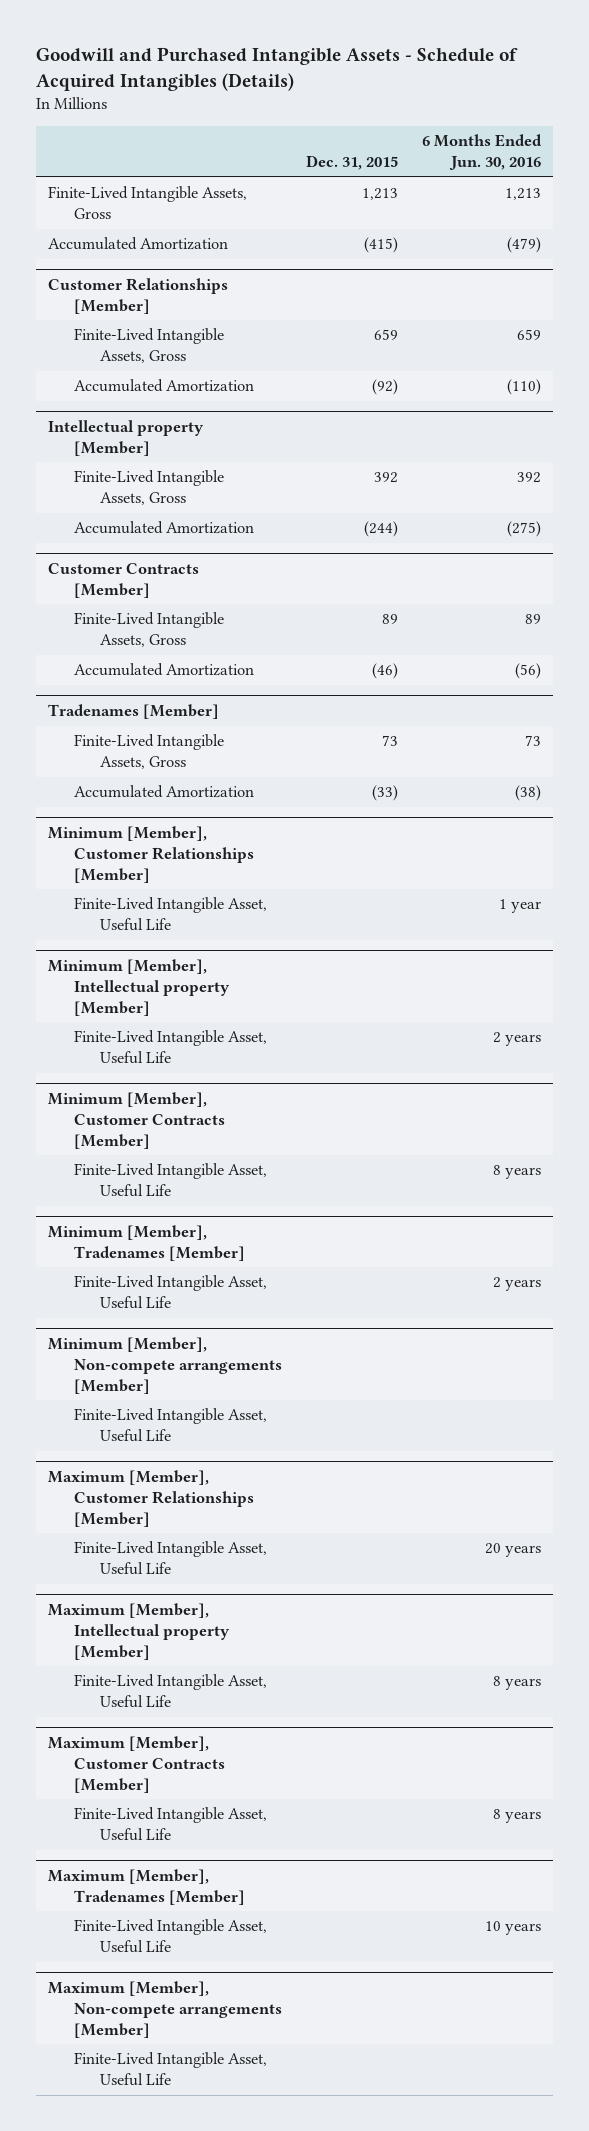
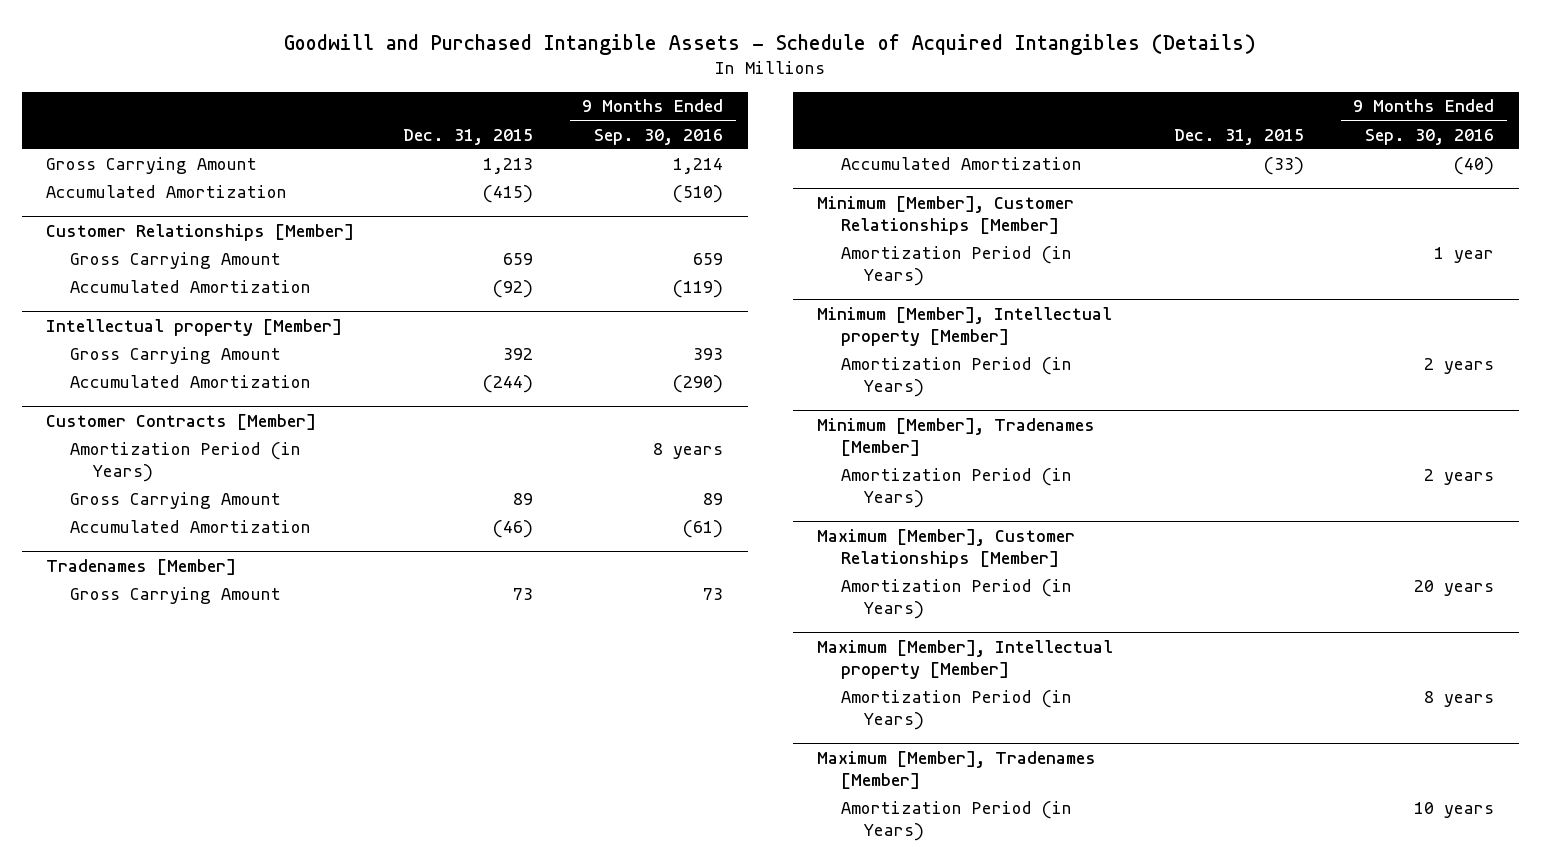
- | Dec. 31, 2015 | 6 Months Ended Jun. 30, 2016
+ | Dec. 31, 2015 | 9 Months Ended Sep. 30, 2016
- Finite-Lived Intangible Assets, Gross | 1,213 | 1,213
+ Gross Carrying Amount | 1,213 | 1,214
@ Customer Relationships [Member]
- Finite-Lived Intangible Assets, Gross | 659 | 659
+ Gross Carrying Amount | 659 | 659
@ Intellectual property [Member]
- Finite-Lived Intangible Assets, Gross | 392 | 392
+ Gross Carrying Amount | 392 | 393
@ Customer Contracts [Member]
- Finite-Lived Intangible Assets, Gross | 89 | 89
+ Amortization Period (in Years) | | 8 years
+ Gross Carrying Amount | 89 | 89
@ Tradenames [Member]
- Finite-Lived Intangible Assets, Gross | 73 | 73
+ Gross Carrying Amount | 73 | 73
@ Minimum [Member], Customer Relationships [Member]
- Finite-Lived Intangible Asset, Useful Life | | 1 year
+ Amortization Period (in Years) | | 1 year
@ Minimum [Member], Intellectual property [Member]
- Finite-Lived Intangible Asset, Useful Life | | 2 years
- Minimum [Member], Customer Contracts [Member]
- Finite-Lived Intangible Asset, Useful Life | | 8 years
@ Minimum [Member], Intellectual property [Member]
+ Amortization Period (in Years) | | 2 years
@ Minimum [Member], Tradenames [Member]
- Finite-Lived Intangible Asset, Useful Life | | 2 years
- Minimum [Member], Non-compete arrangements [Member]
- Finite-Lived Intangible Asset, Useful Life
@ Minimum [Member], Tradenames [Member]
+ Amortization Period (in Years) | | 2 years
@ Maximum [Member], Customer Relationships [Member]
- Finite-Lived Intangible Asset, Useful Life | | 20 years
+ Amortization Period (in Years) | | 20 years
@ Maximum [Member], Intellectual property [Member]
- Finite-Lived Intangible Asset, Useful Life | | 8 years
- Maximum [Member], Customer Contracts [Member]
- Finite-Lived Intangible Asset, Useful Life | | 8 years
@ Maximum [Member], Intellectual property [Member]
+ Amortization Period (in Years) | | 8 years
@ Maximum [Member], Tradenames [Member]
- Finite-Lived Intangible Asset, Useful Life | | 10 years
- Maximum [Member], Non-compete arrangements [Member]
- Finite-Lived Intangible Asset, Useful Life
@ Maximum [Member], Tradenames [Member]
+ Amortization Period (in Years) | | 10 years

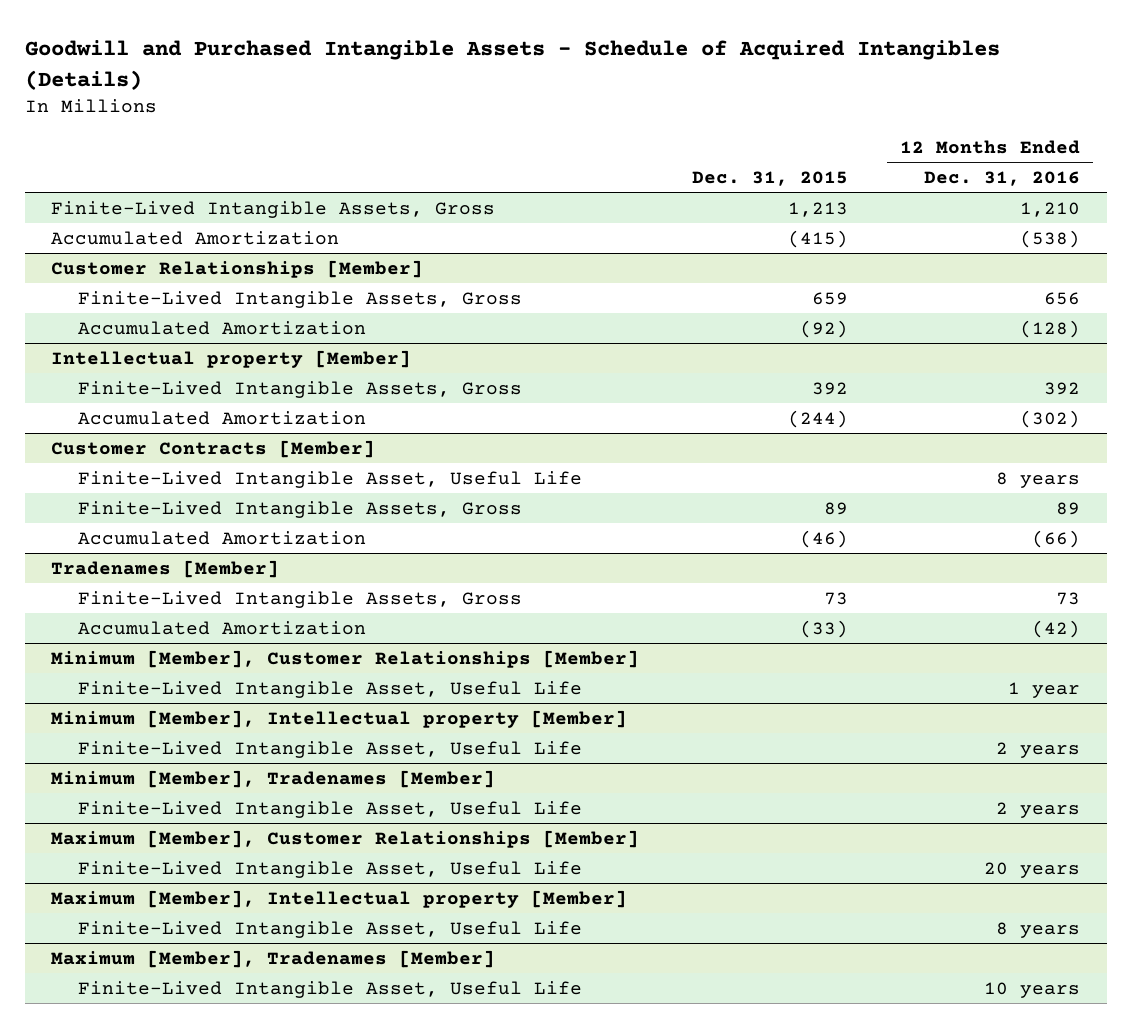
- | Dec. 31, 2015 | 9 Months Ended Sep. 30, 2016
+ | Dec. 31, 2015 | 12 Months Ended Dec. 31, 2016
- Gross Carrying Amount | 1,213 | 1,214
+ Finite-Lived Intangible Assets, Gross | 1,213 | 1,210
@ Customer Relationships [Member]
- Gross Carrying Amount | 659 | 659
+ Finite-Lived Intangible Assets, Gross | 659 | 656
@ Intellectual property [Member]
- Gross Carrying Amount | 392 | 393
+ Finite-Lived Intangible Assets, Gross | 392 | 392
@ Customer Contracts [Member]
- Amortization Period (in Years) | | 8 years
- Gross Carrying Amount | 89 | 89
+ Finite-Lived Intangible Asset, Useful Life | | 8 years
+ Finite-Lived Intangible Assets, Gross | 89 | 89
@ Tradenames [Member]
- Gross Carrying Amount | 73 | 73
+ Finite-Lived Intangible Assets, Gross | 73 | 73
@ Minimum [Member], Customer Relationships [Member]
- Amortization Period (in Years) | | 1 year
+ Finite-Lived Intangible Asset, Useful Life | | 1 year
@ Minimum [Member], Intellectual property [Member]
- Amortization Period (in Years) | | 2 years
+ Finite-Lived Intangible Asset, Useful Life | | 2 years
@ Minimum [Member], Tradenames [Member]
- Amortization Period (in Years) | | 2 years
+ Finite-Lived Intangible Asset, Useful Life | | 2 years
@ Maximum [Member], Customer Relationships [Member]
- Amortization Period (in Years) | | 20 years
+ Finite-Lived Intangible Asset, Useful Life | | 20 years
@ Maximum [Member], Intellectual property [Member]
- Amortization Period (in Years) | | 8 years
+ Finite-Lived Intangible Asset, Useful Life | | 8 years
@ Maximum [Member], Tradenames [Member]
- Amortization Period (in Years) | | 10 years
+ Finite-Lived Intangible Asset, Useful Life | | 10 years

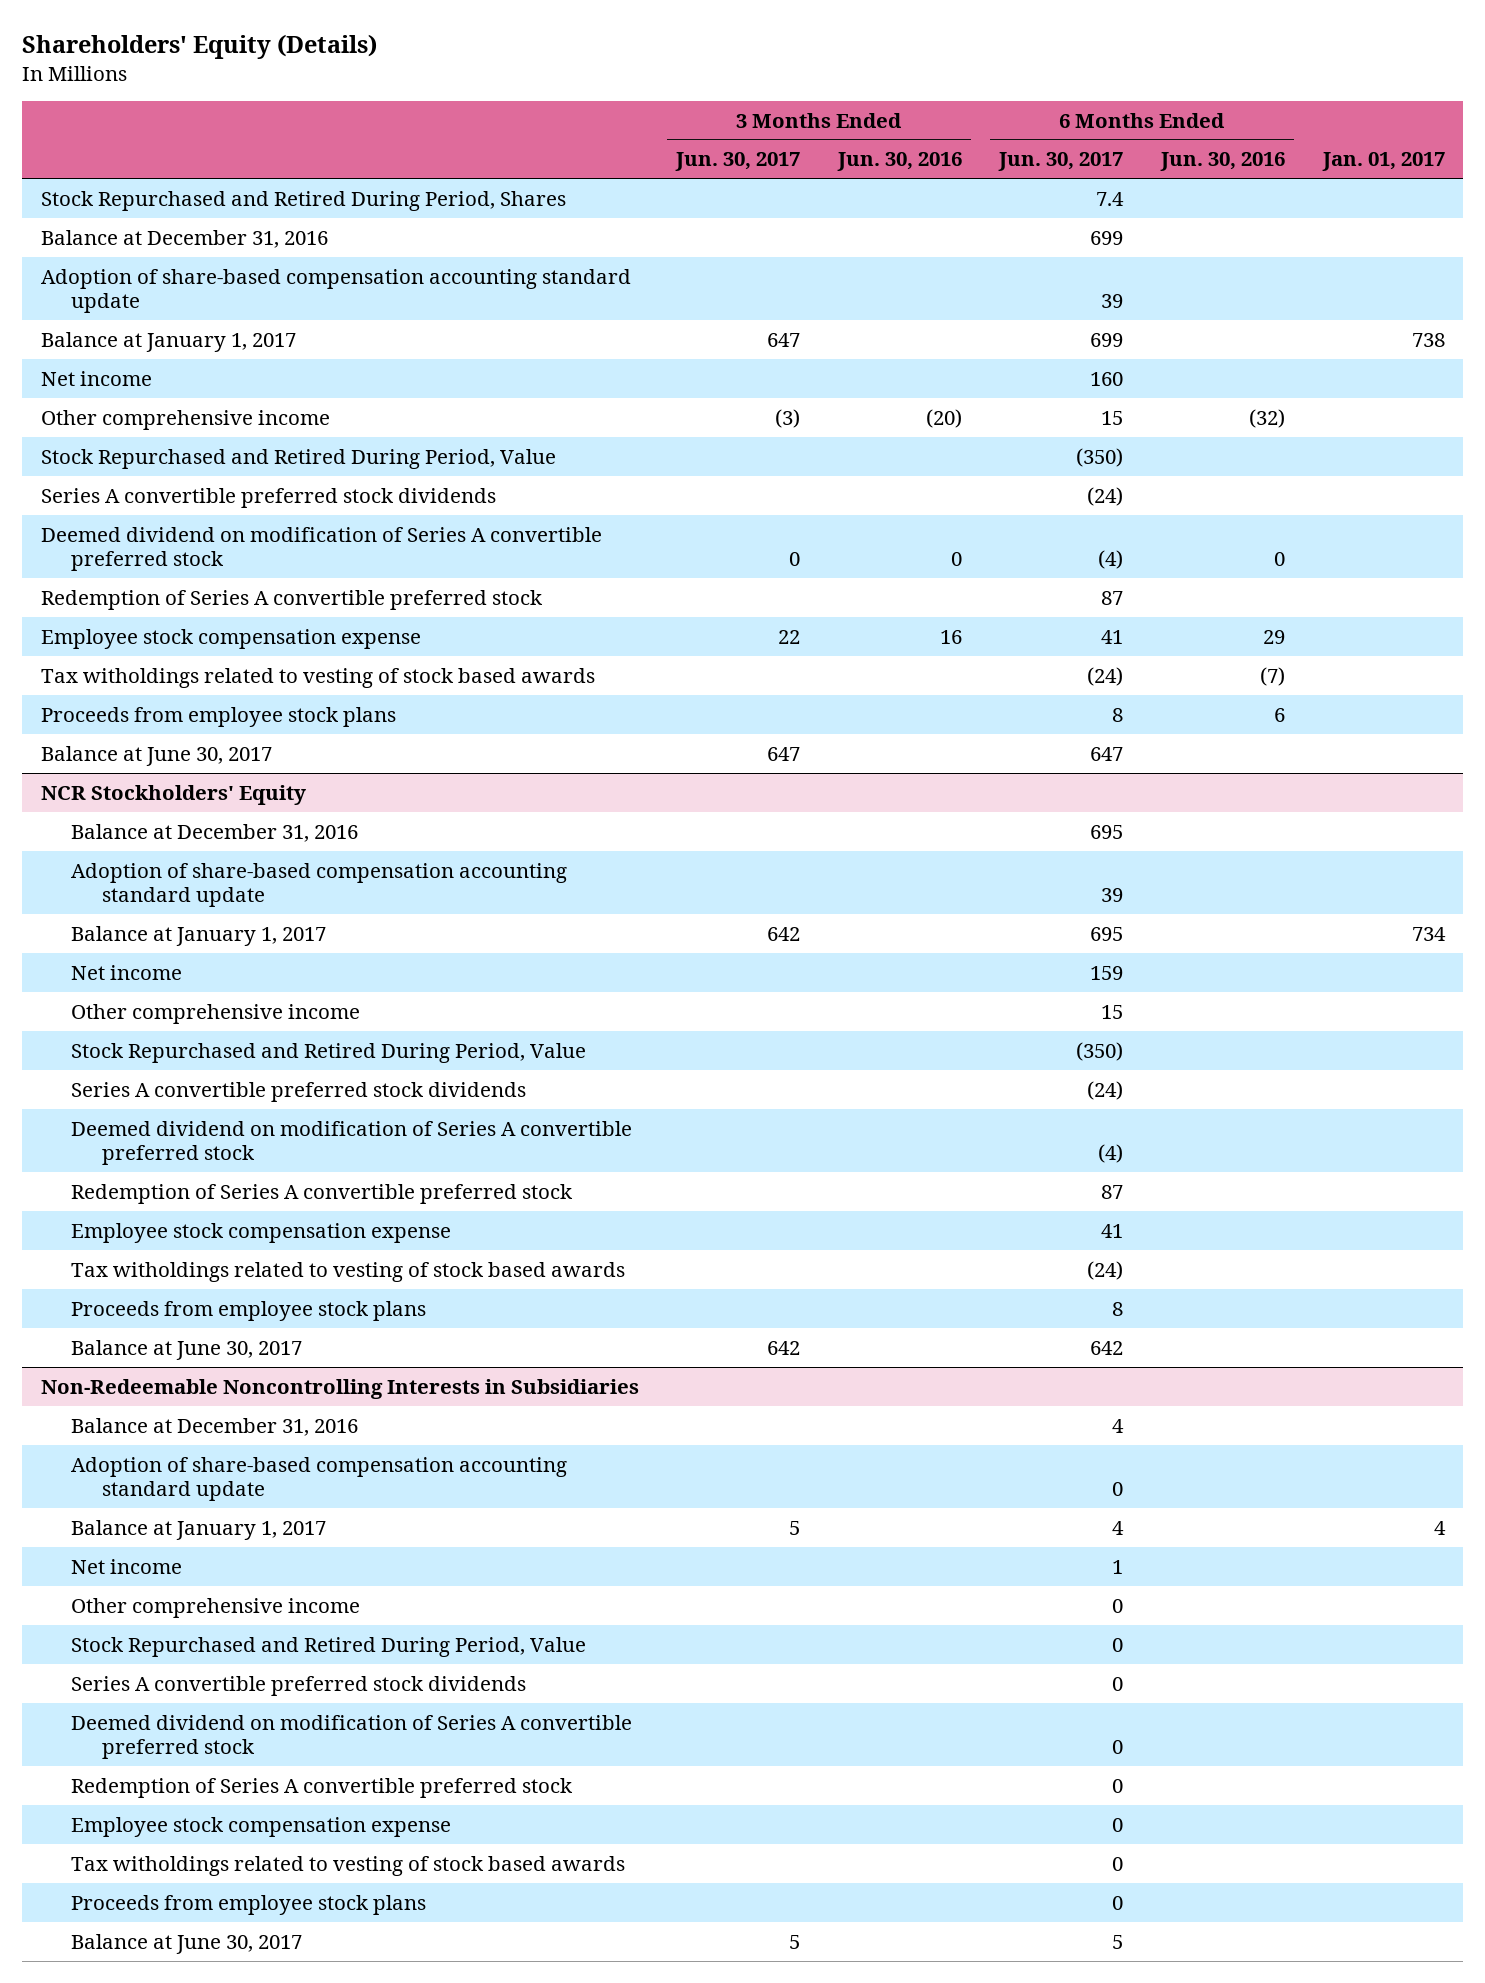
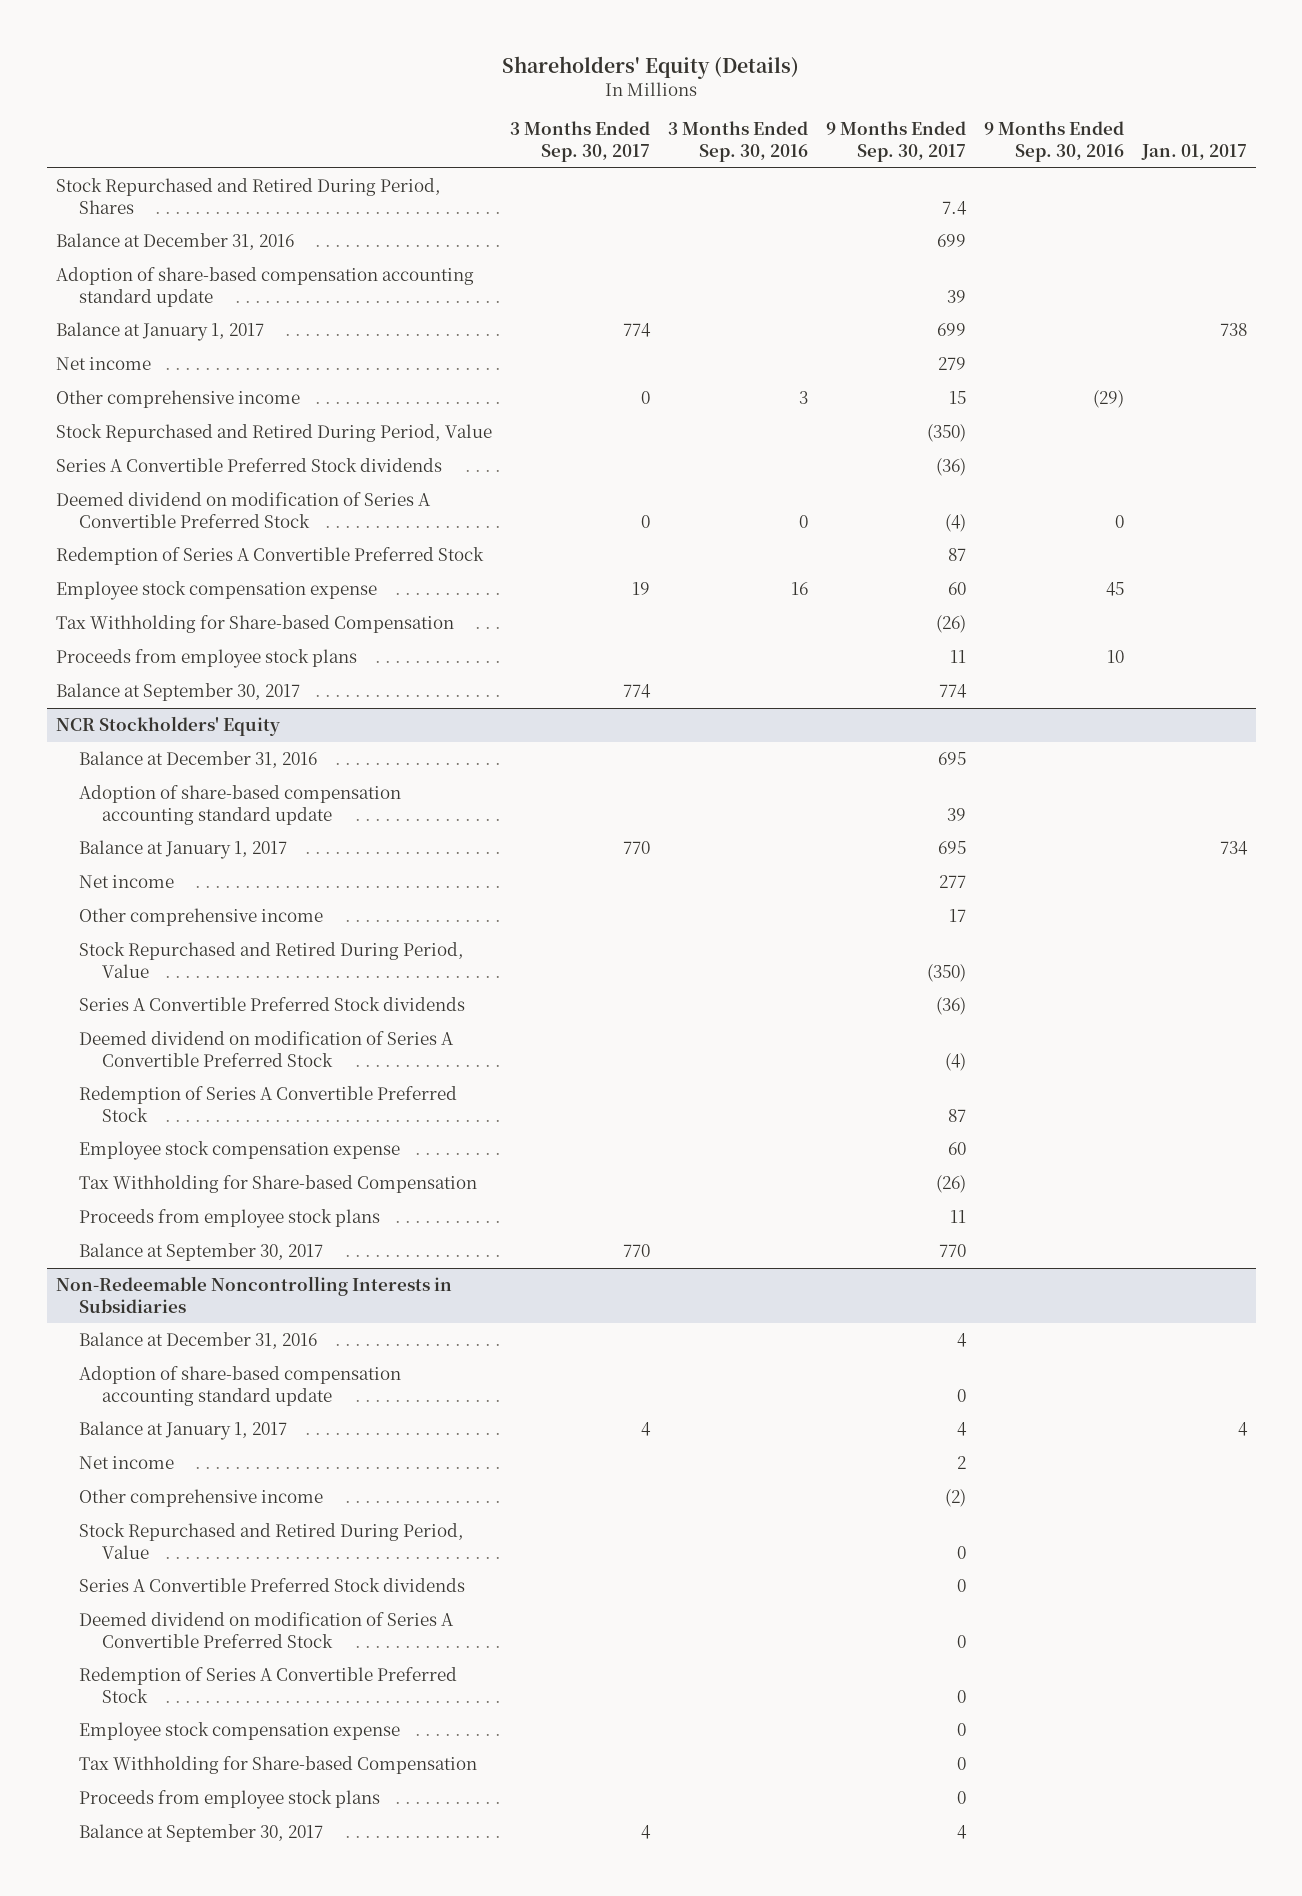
- | 3 Months Ended Jun. 30, 2017 | 3 Months Ended Jun. 30, 2016 | 6 Months Ended Jun. 30, 2017 | 6 Months Ended Jun. 30, 2016 | Jan. 01, 2017
+ | 3 Months Ended Sep. 30, 2017 | 3 Months Ended Sep. 30, 2016 | 9 Months Ended Sep. 30, 2017 | 9 Months Ended Sep. 30, 2016 | Jan. 01, 2017
- Series A convertible preferred stock dividends | | | (24) | |
- Deemed dividend on modification of Series A convertible preferred stock | 0 | 0 | (4) | 0 |
- Redemption of Series A convertible preferred stock | | | 87 | |
+ Series A Convertible Preferred Stock dividends | | | (36) | |
+ Deemed dividend on modification of Series A Convertible Preferred Stock | 0 | 0 | (4) | 0 |
+ Redemption of Series A Convertible Preferred Stock | | | 87 | |
- Tax witholdings related to vesting of stock based awards | | | (24) | (7) |
+ Tax Withholding for Share-based Compensation | | | (26) | |
- Balance at June 30, 2017 | 647 | | 647 | |
+ Balance at September 30, 2017 | 774 | | 774 | |
@ NCR Stockholders' Equity
- Series A convertible preferred stock dividends | | | (24) | |
- Deemed dividend on modification of Series A convertible preferred stock | | | (4) | |
- Redemption of Series A convertible preferred stock | | | 87 | |
+ Series A Convertible Preferred Stock dividends | | | (36) | |
+ Deemed dividend on modification of Series A Convertible Preferred Stock | | | (4) | |
+ Redemption of Series A Convertible Preferred Stock | | | 87 | |
- Tax witholdings related to vesting of stock based awards | | | (24) | |
+ Tax Withholding for Share-based Compensation | | | (26) | |
- Balance at June 30, 2017 | 642 | | 642 | |
+ Balance at September 30, 2017 | 770 | | 770 | |
@ Non-Redeemable Noncontrolling Interests in Subsidiaries
- Series A convertible preferred stock dividends | | | 0 | |
- Deemed dividend on modification of Series A convertible preferred stock | | | 0 | |
- Redemption of Series A convertible preferred stock | | | 0 | |
+ Series A Convertible Preferred Stock dividends | | | 0 | |
+ Deemed dividend on modification of Series A Convertible Preferred Stock | | | 0 | |
+ Redemption of Series A Convertible Preferred Stock | | | 0 | |
- Tax witholdings related to vesting of stock based awards | | | 0 | |
+ Tax Withholding for Share-based Compensation | | | 0 | |
- Balance at June 30, 2017 | 5 | | 5 | |
+ Balance at September 30, 2017 | 4 | | 4 | |

